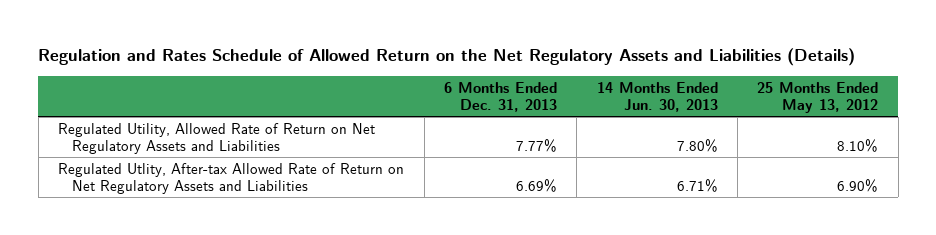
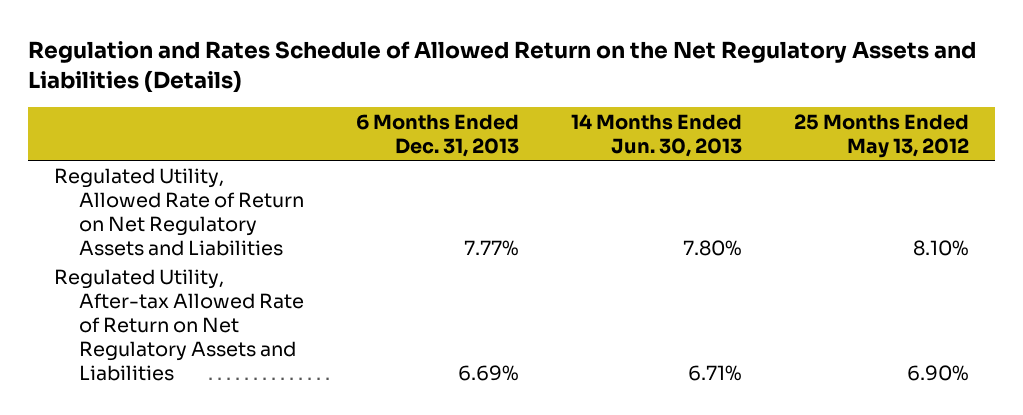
- Regulated Utlity, After-tax Allowed Rate of Return on Net Regulatory Assets and Liabilities | 6.69% | 6.71% | 6.90%
+ Regulated Utility, After-tax Allowed Rate of Return on Net Regulatory Assets and Liabilities | 6.69% | 6.71% | 6.90%

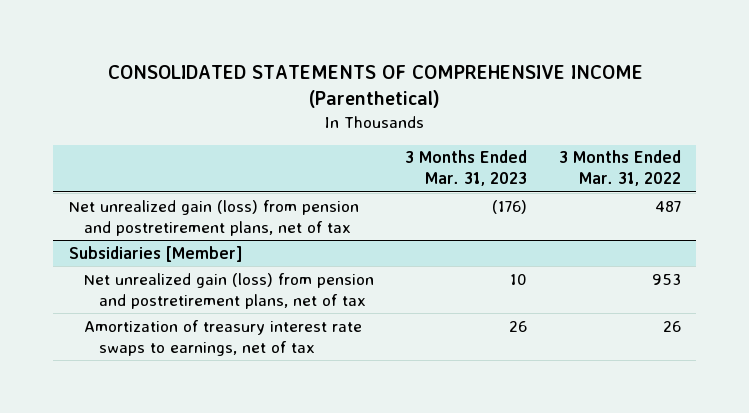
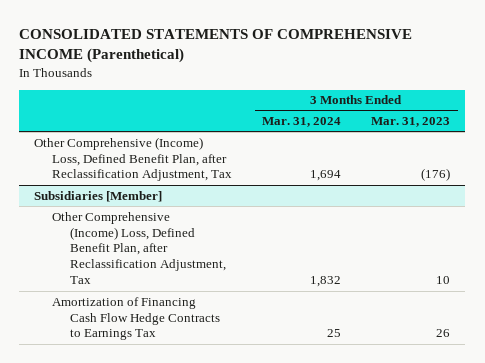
- | 3 Months Ended Mar. 31, 2023 | 3 Months Ended Mar. 31, 2022
+ | 3 Months Ended Mar. 31, 2024 | 3 Months Ended Mar. 31, 2023
- Net unrealized gain (loss) from pension and postretirement plans, net of tax | (176) | 487
+ Other Comprehensive (Income) Loss, Defined Benefit Plan, after Reclassification Adjustment, Tax | 1,694 | (176)
@ Subsidiaries [Member]
- Net unrealized gain (loss) from pension and postretirement plans, net of tax | 10 | 953
- Amortization of treasury interest rate swaps to earnings, net of tax | 26 | 26
+ Other Comprehensive (Income) Loss, Defined Benefit Plan, after Reclassification Adjustment, Tax | 1,832 | 10
+ Amortization of Financing Cash Flow Hedge Contracts to Earnings Tax | 25 | 26

